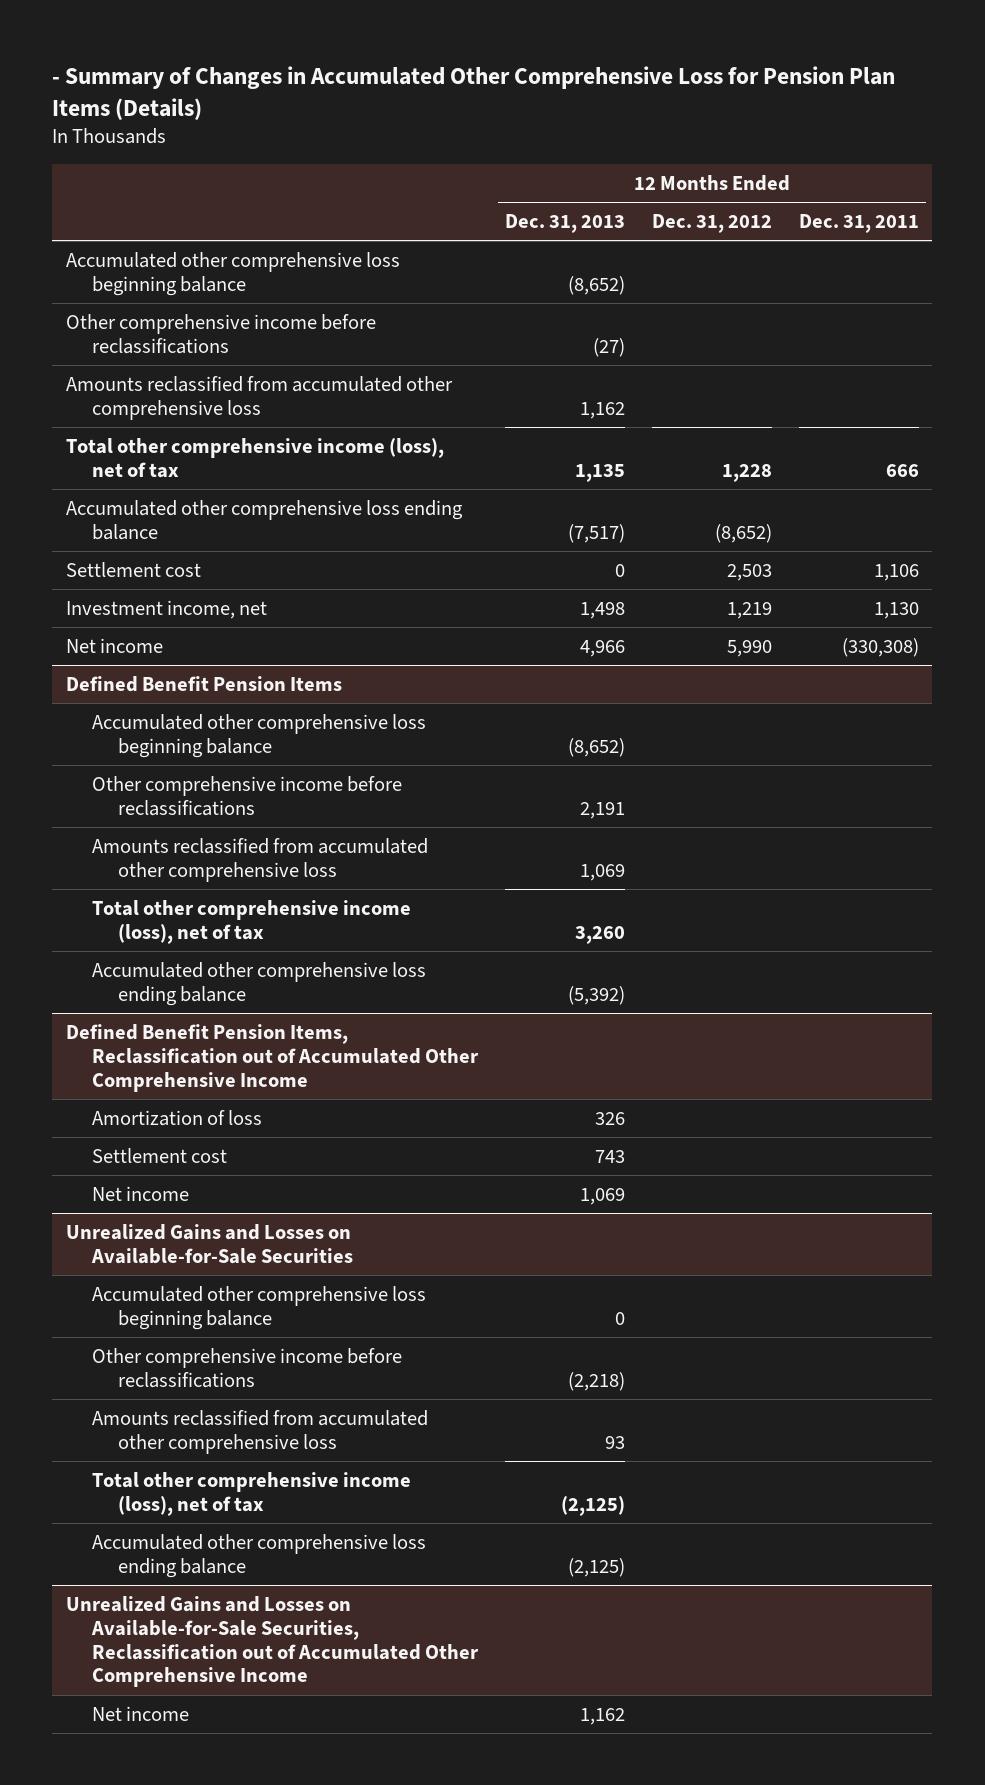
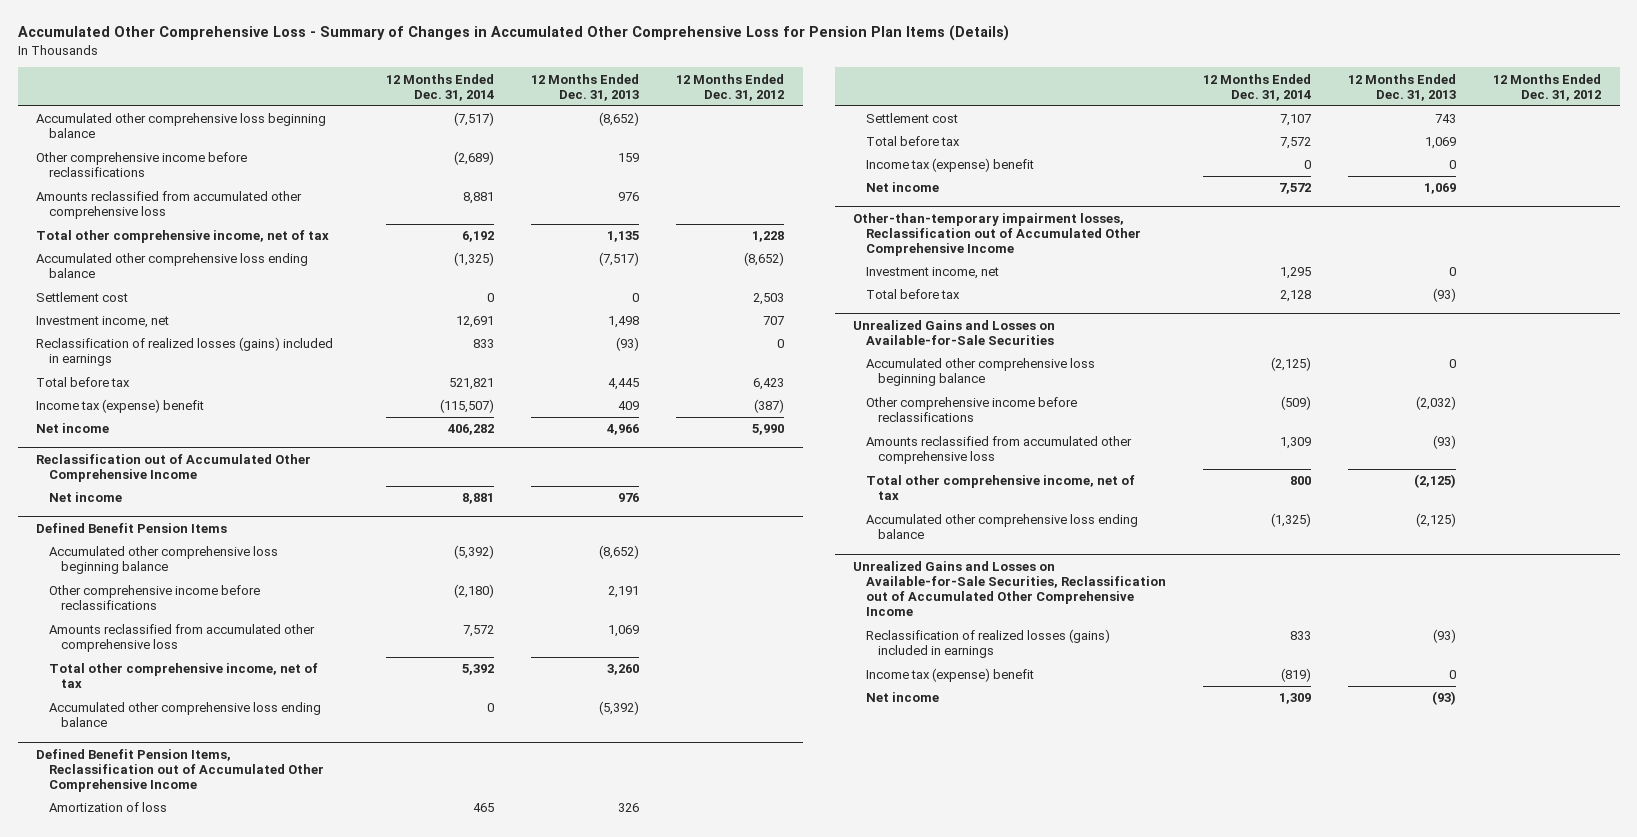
- - Summary of Changes in Accumulated Other Comprehensive Loss for Pension Plan Items (Details)
+ Accumulated Other Comprehensive Loss - Summary of Changes in Accumulated Other Comprehensive Loss for Pension Plan Items (Details)
- | 12 Months Ended Dec. 31, 2013 | 12 Months Ended Dec. 31, 2012 | 12 Months Ended Dec. 31, 2011
+ | 12 Months Ended Dec. 31, 2014 | 12 Months Ended Dec. 31, 2013 | 12 Months Ended Dec. 31, 2012
- Other comprehensive income before reclassifications | (27) | |
- Amounts reclassified from accumulated other comprehensive loss | 1,162 | |
- Total other comprehensive income (loss), net of tax | 1,135 | 1,228 | 666
+ Other comprehensive income before reclassifications | (2,689) | 159 |
+ Amounts reclassified from accumulated other comprehensive loss | 8,881 | 976 |
+ Total other comprehensive income, net of tax | 6,192 | 1,135 | 1,228
- Investment income, net | 1,498 | 1,219 | 1,130
+ Investment income, net | 12,691 | 1,498 | 707
+ Reclassification of realized losses (gains) included in earnings | 833 | (93) | 0
+ Total before tax | 521,821 | 4,445 | 6,423
+ Income tax (expense) benefit | (115,507) | 409 | (387)
+ Reclassification out of Accumulated Other Comprehensive Income
+ Net income | 8,881 | 976 |
@ Defined Benefit Pension Items
- Total other comprehensive income (loss), net of tax | 3,260 | |
+ Total other comprehensive income, net of tax | 5,392 | 3,260 |
@ Defined Benefit Pension Items, Reclassification out of Accumulated Other Comprehensive Income
+ Total before tax | 7,572 | 1,069 |
+ Income tax (expense) benefit | 0 | 0 |
+ Other-than-temporary impairment losses, Reclassification out of Accumulated Other Comprehensive Income
+ Investment income, net | 1,295 | 0 |
+ Total before tax | 2,128 | (93) |
@ Unrealized Gains and Losses on Available-for-Sale Securities
- Other comprehensive income before reclassifications | (2,218) | |
- Amounts reclassified from accumulated other comprehensive loss | 93 | |
- Total other comprehensive income (loss), net of tax | (2,125) | |
+ Other comprehensive income before reclassifications | (509) | (2,032) |
+ Amounts reclassified from accumulated other comprehensive loss | 1,309 | (93) |
+ Total other comprehensive income, net of tax | 800 | (2,125) |
@ Unrealized Gains and Losses on Available-for-Sale Securities, Reclassification out of Accumulated Other Comprehensive Income
- Net income | 1,162 | |
+ Reclassification of realized losses (gains) included in earnings | 833 | (93) |
+ Income tax (expense) benefit | (819) | 0 |
+ Net income | 1,309 | (93) |

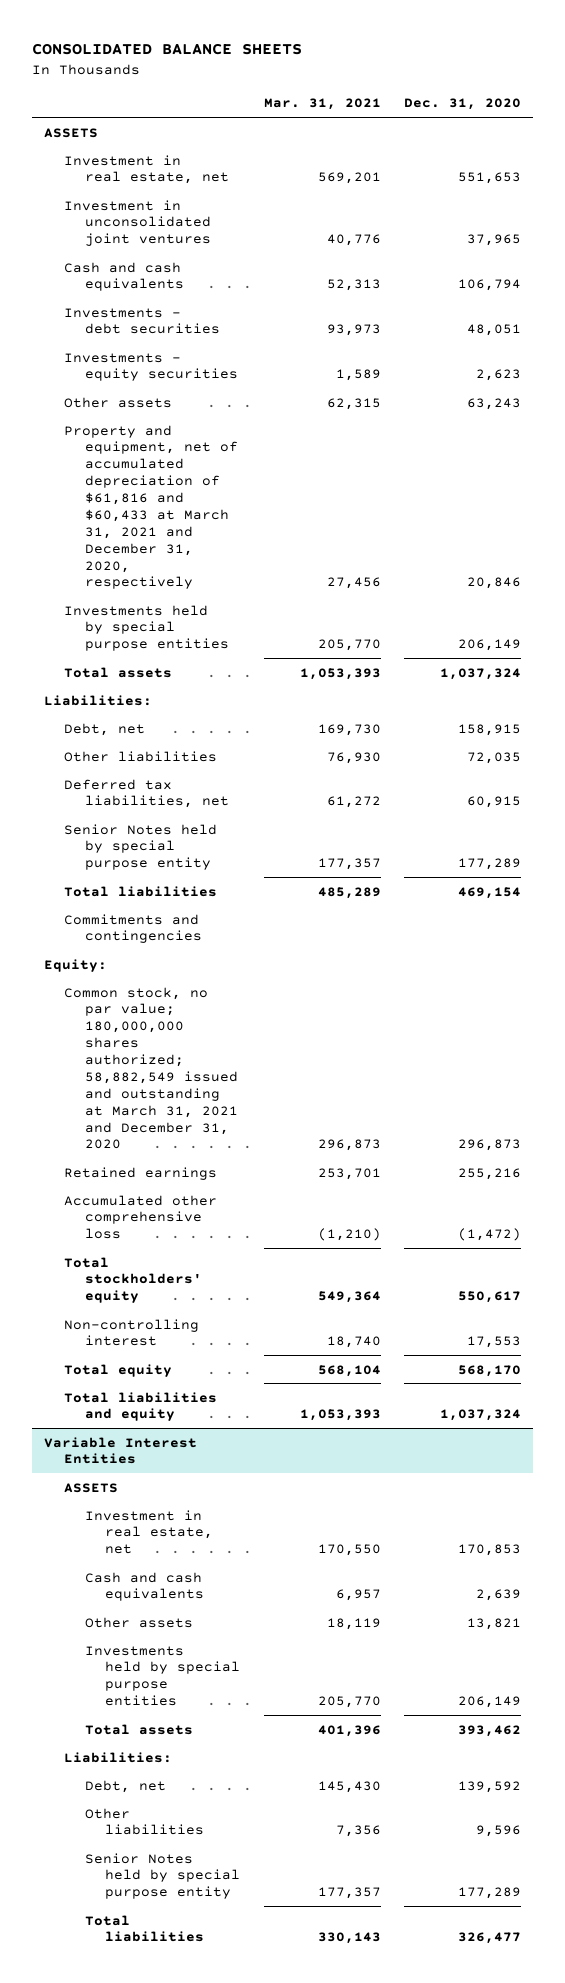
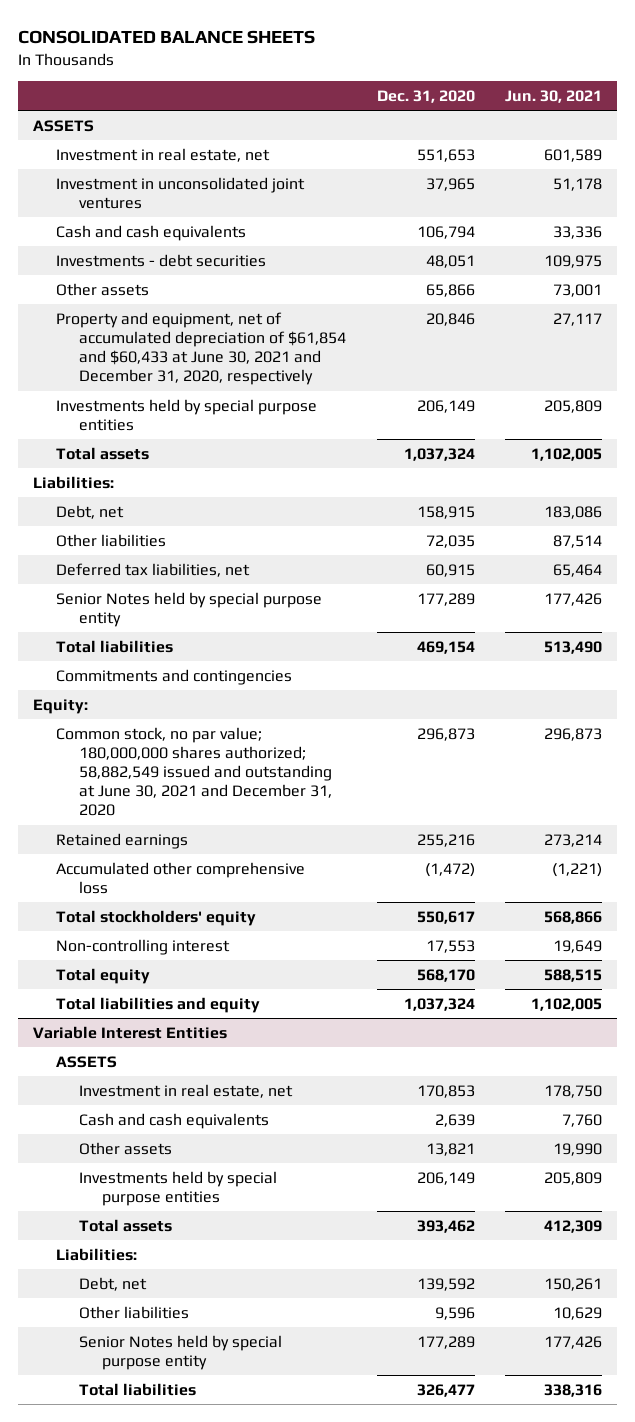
- | Mar. 31, 2021 | Dec. 31, 2020
+ | Dec. 31, 2020 | Jun. 30, 2021
- Investments - equity securities | 1,589 | 2,623
- Other assets | 62,315 | 63,243
- Property and equipment, net of accumulated depreciation of $61,816 and $60,433 at March 31, 2021 and December 31, 2020, respectively | 27,456 | 20,846
+ Other assets | 65,866 | 73,001
+ Property and equipment, net of accumulated depreciation of $61,854 and $60,433 at June 30, 2021 and December 31, 2020, respectively | 20,846 | 27,117
- Common stock, no par value; 180,000,000 shares authorized; 58,882,549 issued and outstanding at March 31, 2021 and December 31, 2020 | 296,873 | 296,873
+ Common stock, no par value; 180,000,000 shares authorized; 58,882,549 issued and outstanding at June 30, 2021 and December 31, 2020 | 296,873 | 296,873

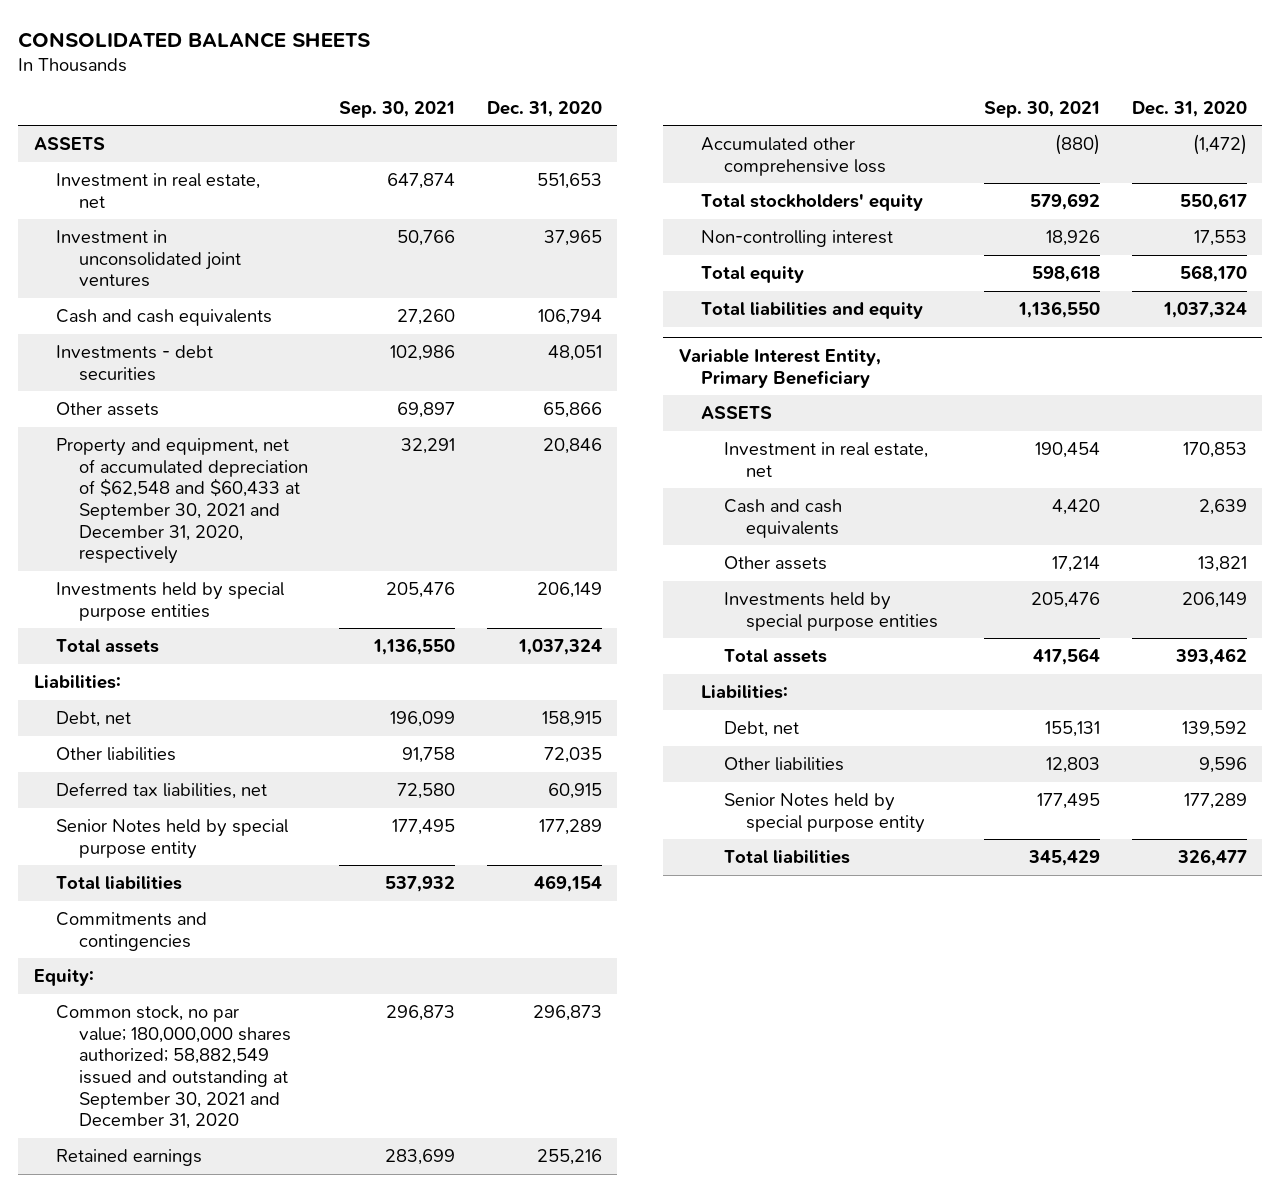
- | Dec. 31, 2020 | Jun. 30, 2021
+ | Sep. 30, 2021 | Dec. 31, 2020
- Property and equipment, net of accumulated depreciation of $61,854 and $60,433 at June 30, 2021 and December 31, 2020, respectively | 20,846 | 27,117
+ Property and equipment, net of accumulated depreciation of $62,548 and $60,433 at September 30, 2021 and December 31, 2020, respectively | 32,291 | 20,846
- Common stock, no par value; 180,000,000 shares authorized; 58,882,549 issued and outstanding at June 30, 2021 and December 31, 2020 | 296,873 | 296,873
+ Common stock, no par value; 180,000,000 shares authorized; 58,882,549 issued and outstanding at September 30, 2021 and December 31, 2020 | 296,873 | 296,873
- Variable Interest Entities
+ Variable Interest Entity, Primary Beneficiary

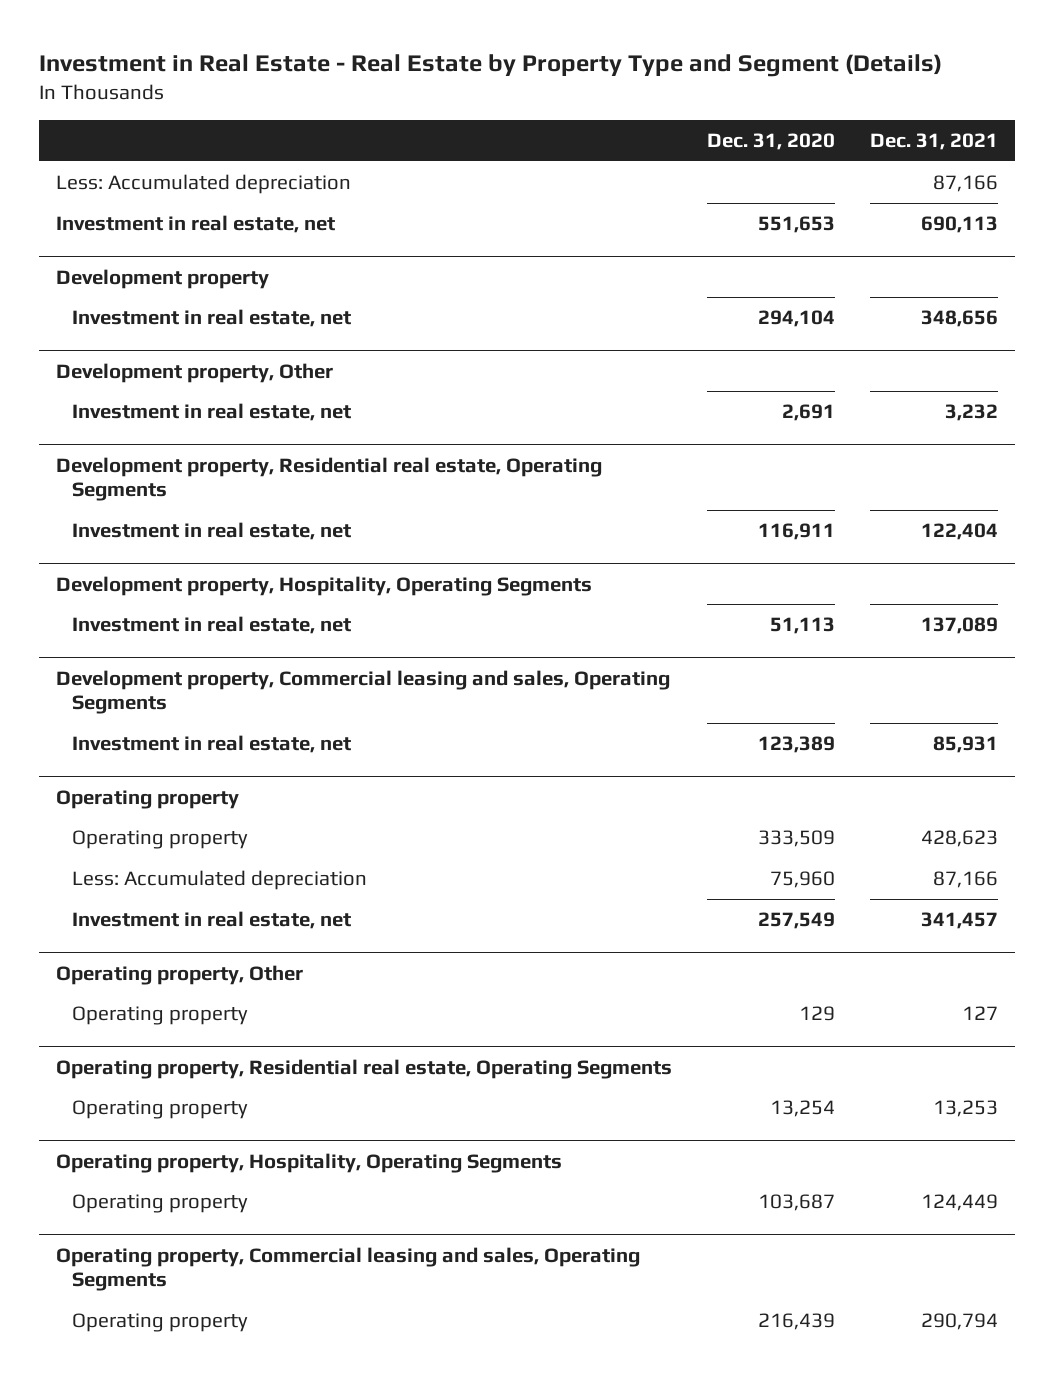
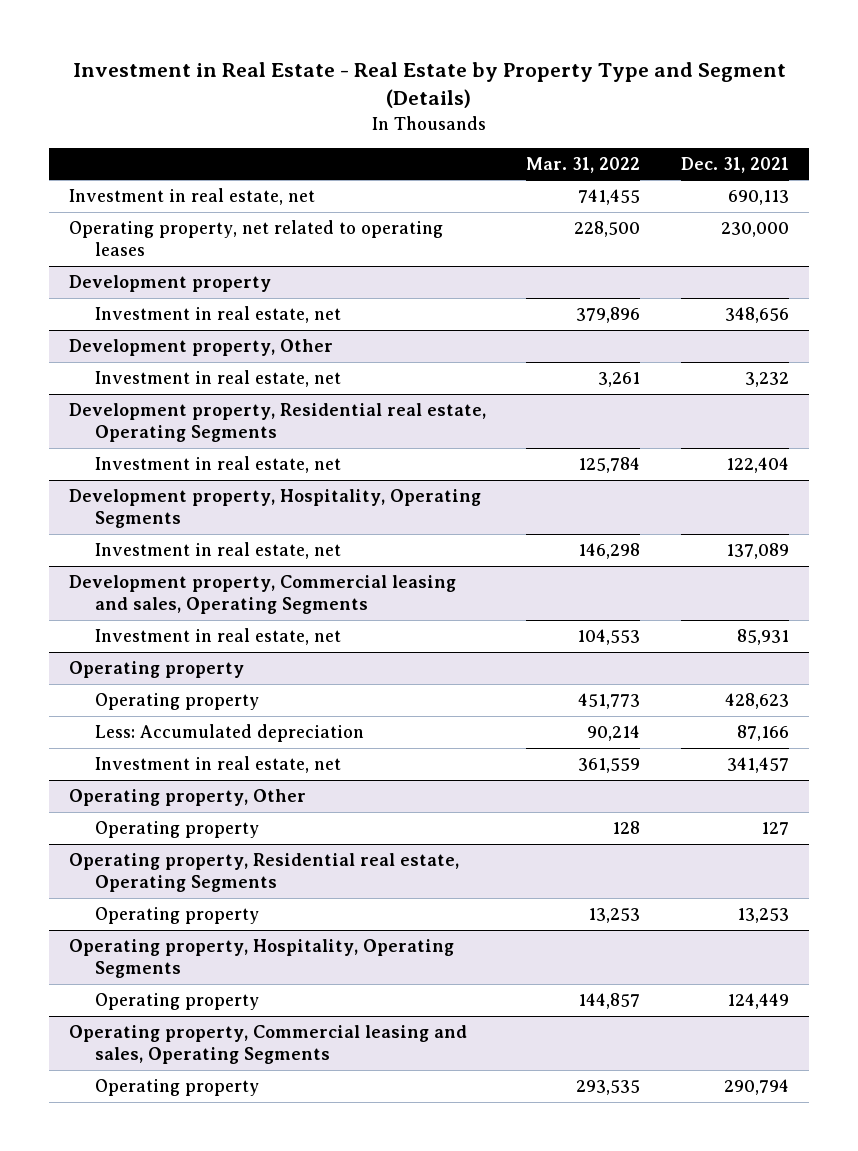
- | Dec. 31, 2020 | Dec. 31, 2021
+ | Mar. 31, 2022 | Dec. 31, 2021
- Less: Accumulated depreciation | | 87,166
+ Operating property, net related to operating leases | 228,500 | 230,000

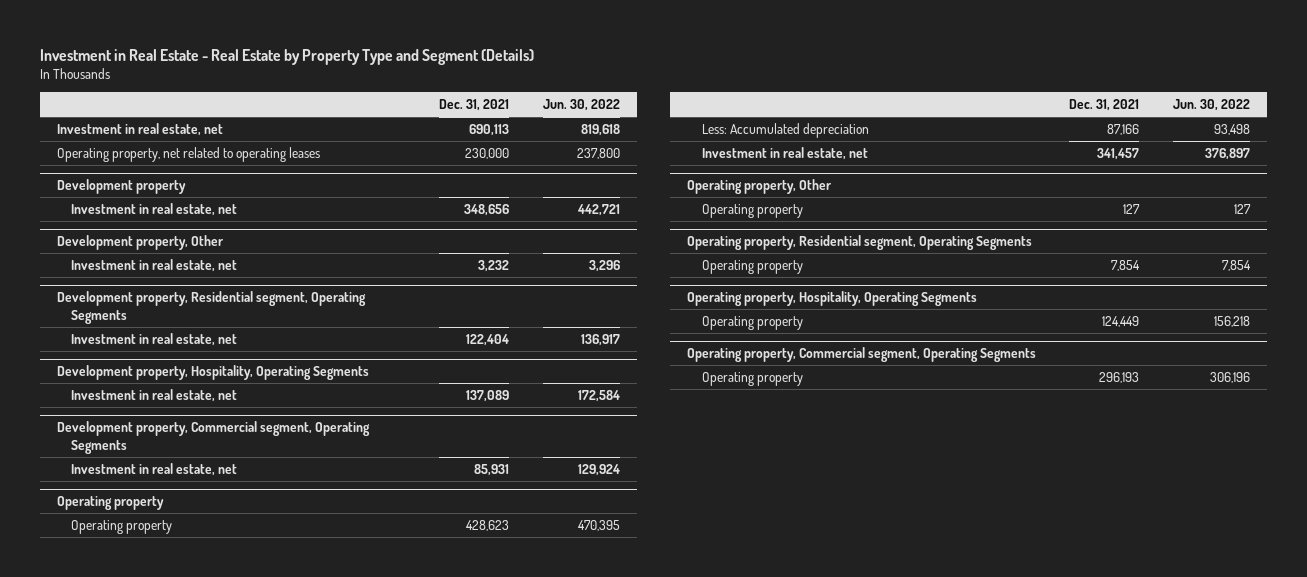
- | Mar. 31, 2022 | Dec. 31, 2021
+ | Dec. 31, 2021 | Jun. 30, 2022
- Development property, Residential real estate, Operating Segments
+ Development property, Residential segment, Operating Segments
- Development property, Commercial leasing and sales, Operating Segments
+ Development property, Commercial segment, Operating Segments
- Operating property, Residential real estate, Operating Segments
- Operating property | 13,253 | 13,253
+ Operating property, Residential segment, Operating Segments
+ Operating property | 7,854 | 7,854
- Operating property, Commercial leasing and sales, Operating Segments
- Operating property | 293,535 | 290,794
+ Operating property, Commercial segment, Operating Segments
+ Operating property | 296,193 | 306,196

